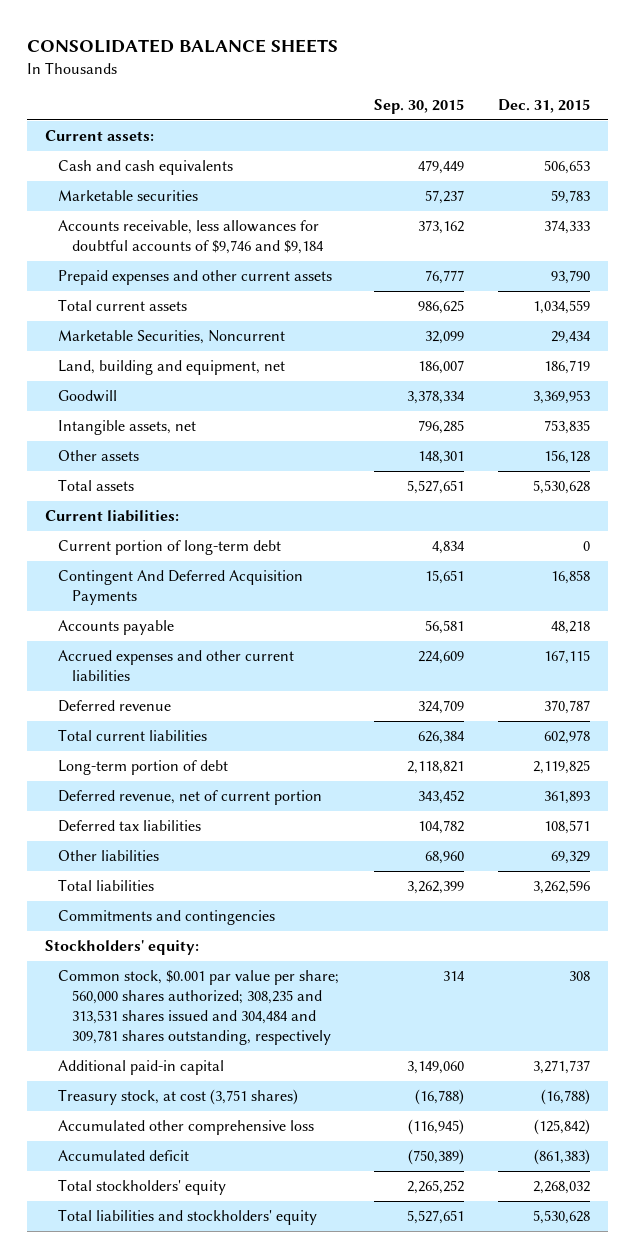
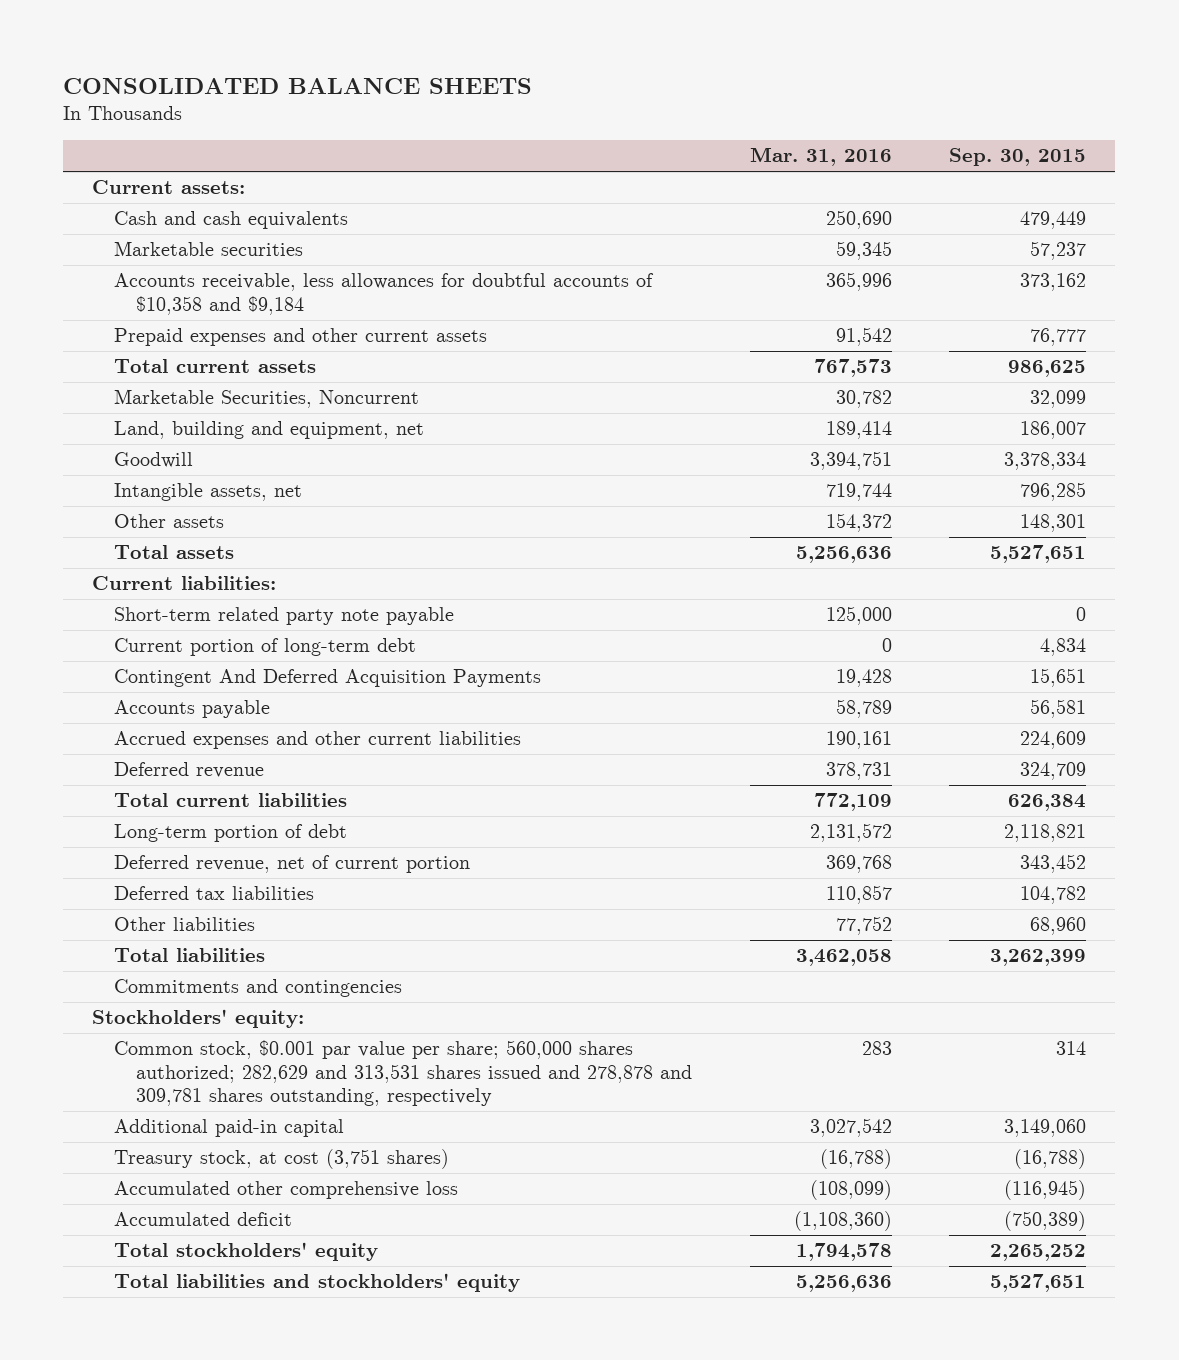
- | Sep. 30, 2015 | Dec. 31, 2015
+ | Mar. 31, 2016 | Sep. 30, 2015
- Accounts receivable, less allowances for doubtful accounts of $9,746 and $9,184 | 373,162 | 374,333
+ Accounts receivable, less allowances for doubtful accounts of $10,358 and $9,184 | 365,996 | 373,162
+ Short-term related party note payable | 125,000 | 0
- Common stock, $0.001 par value per share; 560,000 shares authorized; 308,235 and 313,531 shares issued and 304,484 and 309,781 shares outstanding, respectively | 314 | 308
+ Common stock, $0.001 par value per share; 560,000 shares authorized; 282,629 and 313,531 shares issued and 278,878 and 309,781 shares outstanding, respectively | 283 | 314

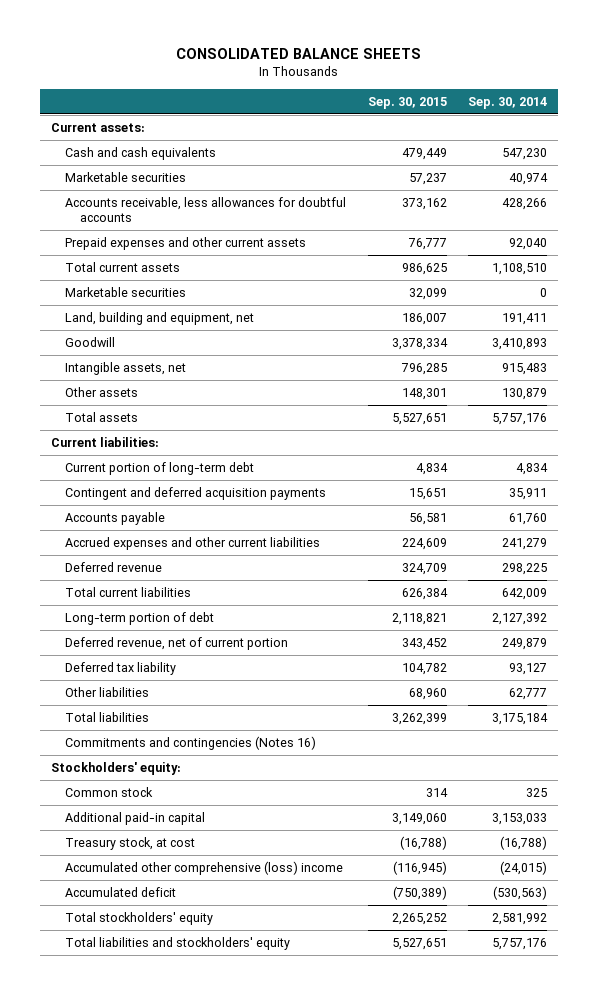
- | Mar. 31, 2016 | Sep. 30, 2015
+ | Sep. 30, 2015 | Sep. 30, 2014
- Accounts receivable, less allowances for doubtful accounts of $10,358 and $9,184 | 365,996 | 373,162
+ Accounts receivable, less allowances for doubtful accounts | 373,162 | 428,266
- Marketable Securities, Noncurrent | 30,782 | 32,099
+ Marketable securities | 32,099 | 0
- Short-term related party note payable | 125,000 | 0
- Contingent And Deferred Acquisition Payments | 19,428 | 15,651
+ Contingent and deferred acquisition payments | 15,651 | 35,911
- Deferred tax liabilities | 110,857 | 104,782
+ Deferred tax liability | 104,782 | 93,127
- Commitments and contingencies
+ Commitments and contingencies (Notes 16)
- Common stock, $0.001 par value per share; 560,000 shares authorized; 282,629 and 313,531 shares issued and 278,878 and 309,781 shares outstanding, respectively | 283 | 314
+ Common stock | 314 | 325
- Treasury stock, at cost (3,751 shares) | (16,788) | (16,788)
- Accumulated other comprehensive loss | (108,099) | (116,945)
+ Treasury stock, at cost | (16,788) | (16,788)
+ Accumulated other comprehensive (loss) income | (116,945) | (24,015)

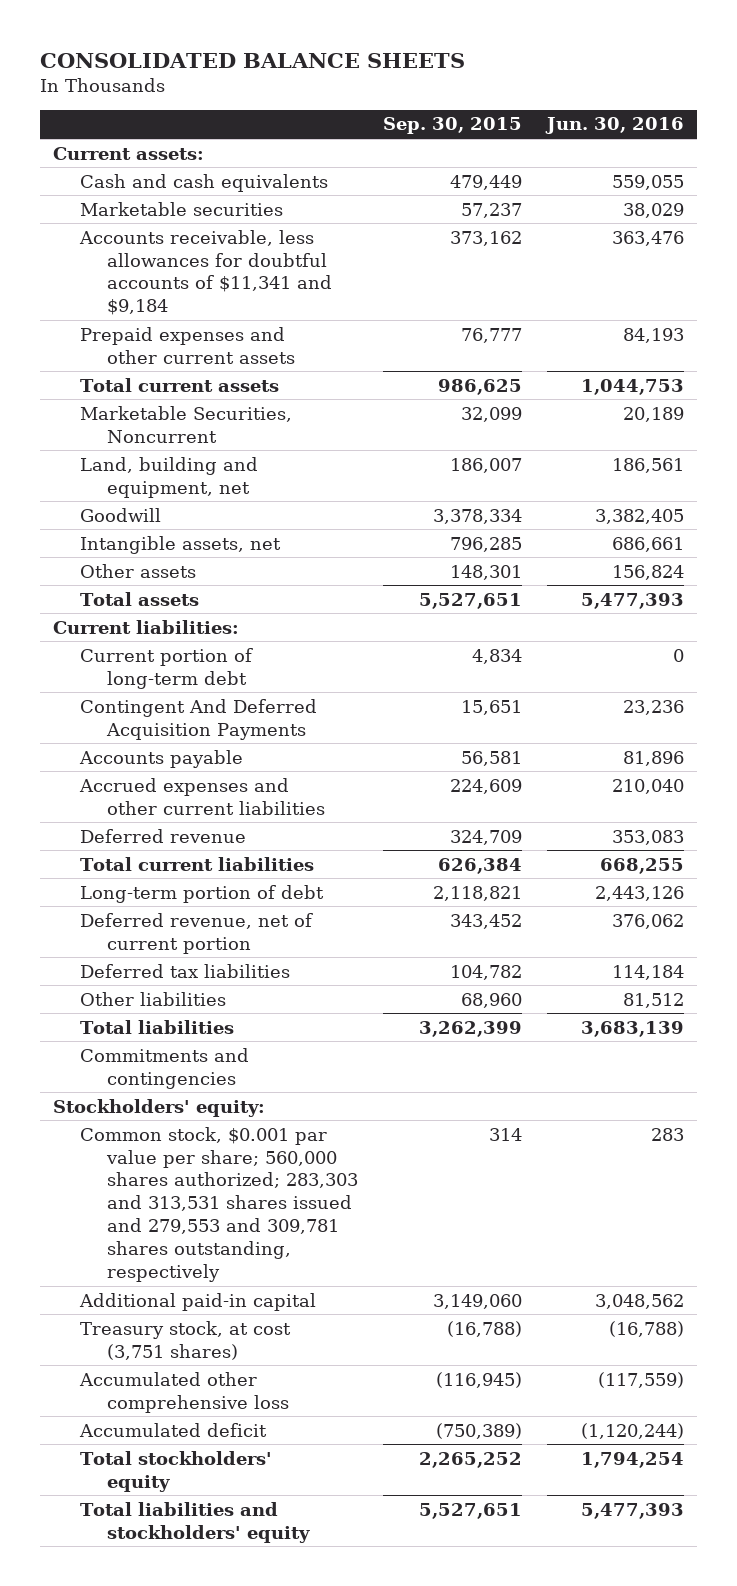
- | Sep. 30, 2015 | Sep. 30, 2014
+ | Sep. 30, 2015 | Jun. 30, 2016
- Accounts receivable, less allowances for doubtful accounts | 373,162 | 428,266
+ Accounts receivable, less allowances for doubtful accounts of $11,341 and $9,184 | 373,162 | 363,476
- Marketable securities | 32,099 | 0
+ Marketable Securities, Noncurrent | 32,099 | 20,189
- Contingent and deferred acquisition payments | 15,651 | 35,911
+ Contingent And Deferred Acquisition Payments | 15,651 | 23,236
- Deferred tax liability | 104,782 | 93,127
+ Deferred tax liabilities | 104,782 | 114,184
- Commitments and contingencies (Notes 16)
+ Commitments and contingencies
- Common stock | 314 | 325
+ Common stock, $0.001 par value per share; 560,000 shares authorized; 283,303 and 313,531 shares issued and 279,553 and 309,781 shares outstanding, respectively | 314 | 283
- Treasury stock, at cost | (16,788) | (16,788)
- Accumulated other comprehensive (loss) income | (116,945) | (24,015)
+ Treasury stock, at cost (3,751 shares) | (16,788) | (16,788)
+ Accumulated other comprehensive loss | (116,945) | (117,559)

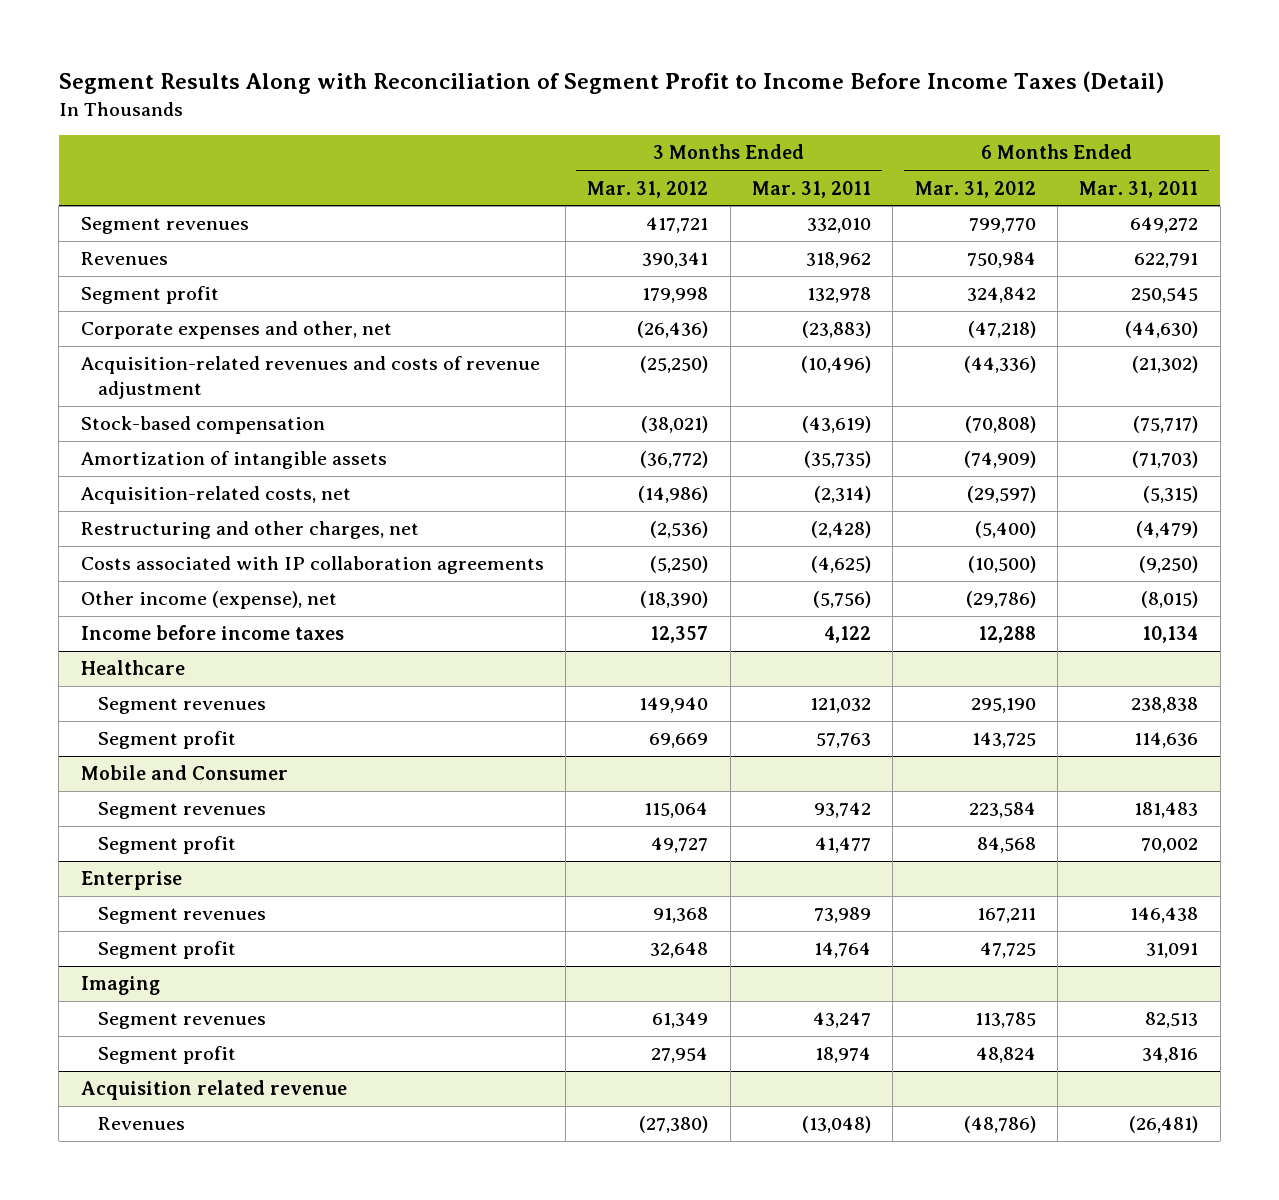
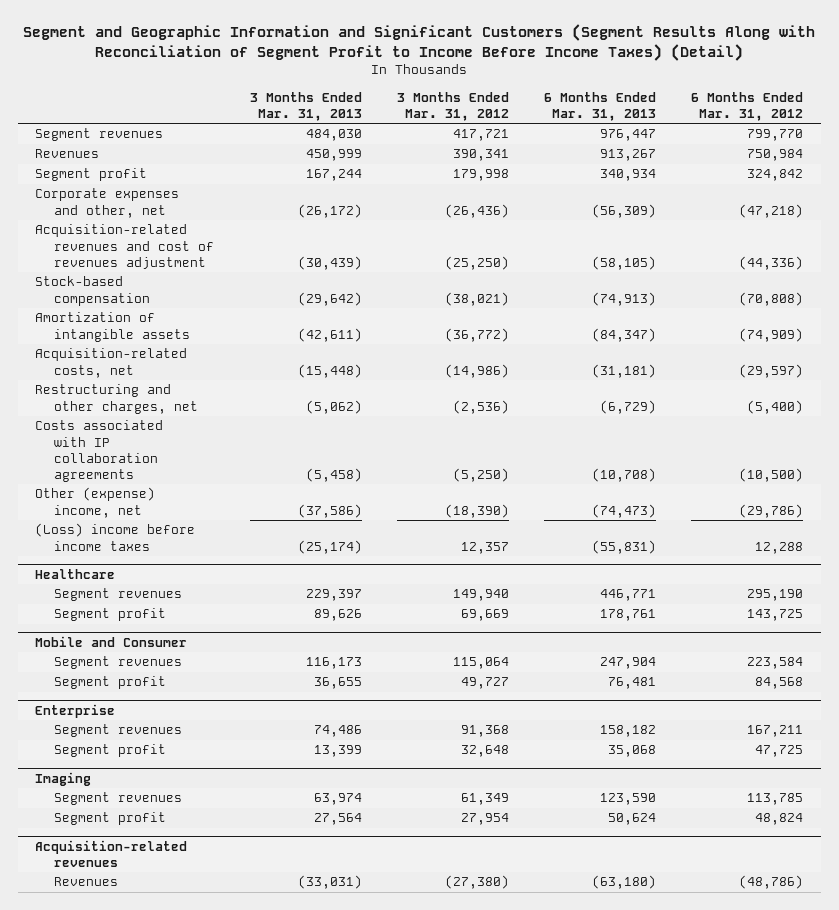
- Segment Results Along with Reconciliation of Segment Profit to Income Before Income Taxes (Detail)
+ Segment and Geographic Information and Significant Customers (Segment Results Along with Reconciliation of Segment Profit to Income Before Income Taxes) (Detail)
- | 3 Months Ended Mar. 31, 2012 | 3 Months Ended Mar. 31, 2011 | 6 Months Ended Mar. 31, 2012 | 6 Months Ended Mar. 31, 2011
+ | 3 Months Ended Mar. 31, 2013 | 3 Months Ended Mar. 31, 2012 | 6 Months Ended Mar. 31, 2013 | 6 Months Ended Mar. 31, 2012
- Acquisition-related revenues and costs of revenue adjustment | (25,250) | (10,496) | (44,336) | (21,302)
+ Acquisition-related revenues and cost of revenues adjustment | (30,439) | (25,250) | (58,105) | (44,336)
- Other income (expense), net | (18,390) | (5,756) | (29,786) | (8,015)
- Income before income taxes | 12,357 | 4,122 | 12,288 | 10,134
+ Other (expense) income, net | (37,586) | (18,390) | (74,473) | (29,786)
+ (Loss) income before income taxes | (25,174) | 12,357 | (55,831) | 12,288
- Acquisition related revenue
+ Acquisition-related revenues

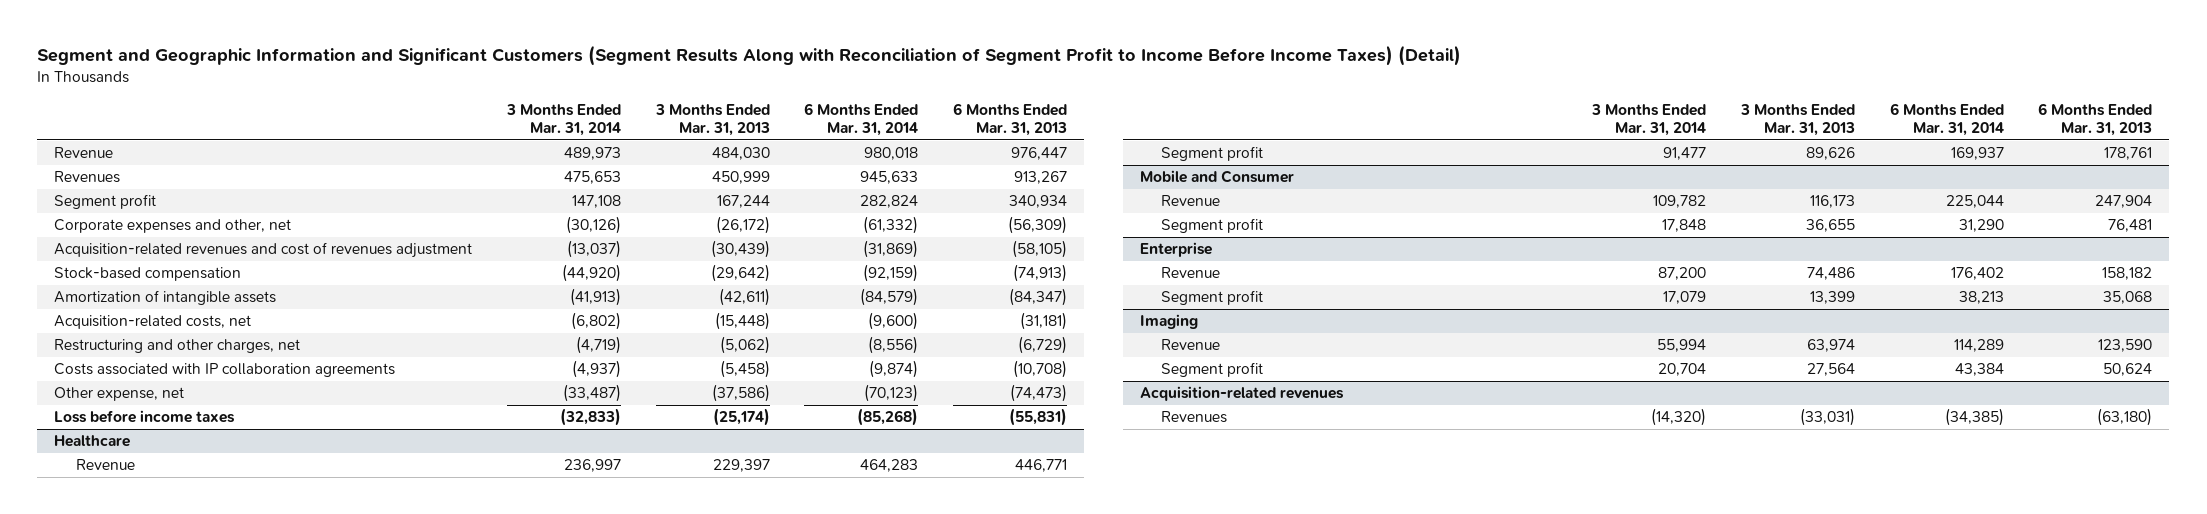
- | 3 Months Ended Mar. 31, 2013 | 3 Months Ended Mar. 31, 2012 | 6 Months Ended Mar. 31, 2013 | 6 Months Ended Mar. 31, 2012
+ | 3 Months Ended Mar. 31, 2014 | 3 Months Ended Mar. 31, 2013 | 6 Months Ended Mar. 31, 2014 | 6 Months Ended Mar. 31, 2013
- Segment revenues | 484,030 | 417,721 | 976,447 | 799,770
+ Revenue | 489,973 | 484,030 | 980,018 | 976,447
- Other (expense) income, net | (37,586) | (18,390) | (74,473) | (29,786)
- (Loss) income before income taxes | (25,174) | 12,357 | (55,831) | 12,288
+ Other expense, net | (33,487) | (37,586) | (70,123) | (74,473)
+ Loss before income taxes | (32,833) | (25,174) | (85,268) | (55,831)
@ Healthcare
- Segment revenues | 229,397 | 149,940 | 446,771 | 295,190
+ Revenue | 236,997 | 229,397 | 464,283 | 446,771
@ Mobile and Consumer
- Segment revenues | 116,173 | 115,064 | 247,904 | 223,584
+ Revenue | 109,782 | 116,173 | 225,044 | 247,904
@ Enterprise
- Segment revenues | 74,486 | 91,368 | 158,182 | 167,211
+ Revenue | 87,200 | 74,486 | 176,402 | 158,182
@ Imaging
- Segment revenues | 63,974 | 61,349 | 123,590 | 113,785
+ Revenue | 55,994 | 63,974 | 114,289 | 123,590

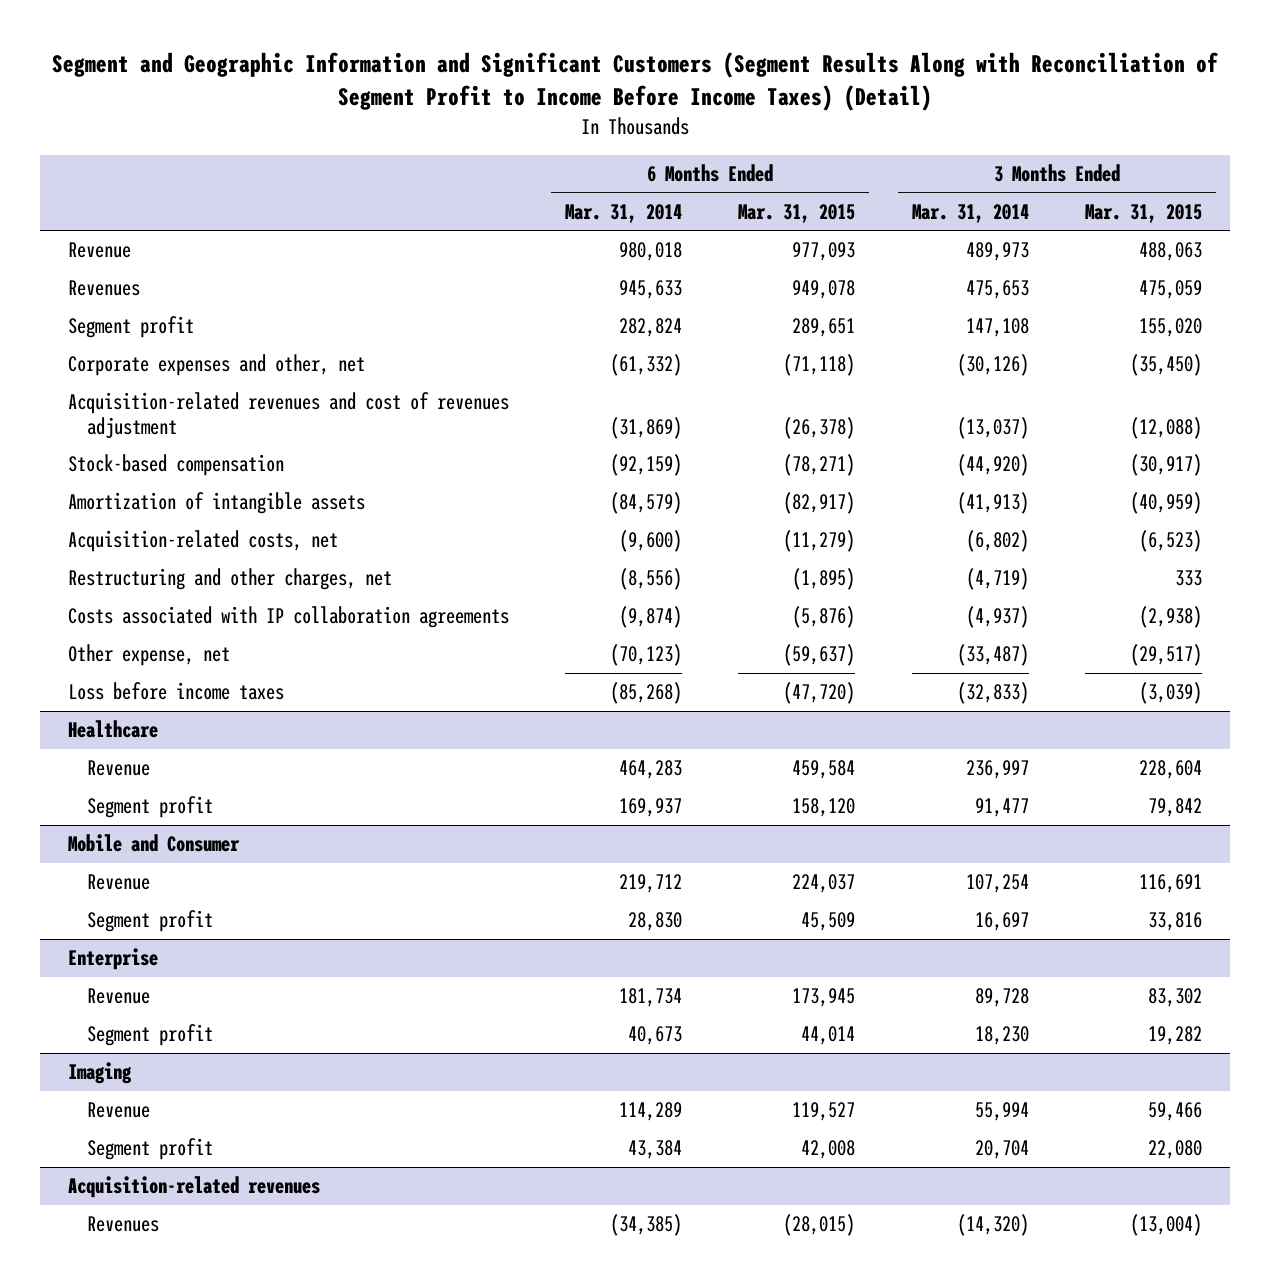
- | 3 Months Ended Mar. 31, 2014 | 3 Months Ended Mar. 31, 2013 | 6 Months Ended Mar. 31, 2014 | 6 Months Ended Mar. 31, 2013
+ | 6 Months Ended Mar. 31, 2014 | 6 Months Ended Mar. 31, 2015 | 3 Months Ended Mar. 31, 2014 | 3 Months Ended Mar. 31, 2015
@ Mobile and Consumer
- Revenue | 109,782 | 116,173 | 225,044 | 247,904
- Segment profit | 17,848 | 36,655 | 31,290 | 76,481
+ Revenue | 219,712 | 224,037 | 107,254 | 116,691
+ Segment profit | 28,830 | 45,509 | 16,697 | 33,816
@ Enterprise
- Revenue | 87,200 | 74,486 | 176,402 | 158,182
- Segment profit | 17,079 | 13,399 | 38,213 | 35,068
+ Revenue | 181,734 | 173,945 | 89,728 | 83,302
+ Segment profit | 40,673 | 44,014 | 18,230 | 19,282

